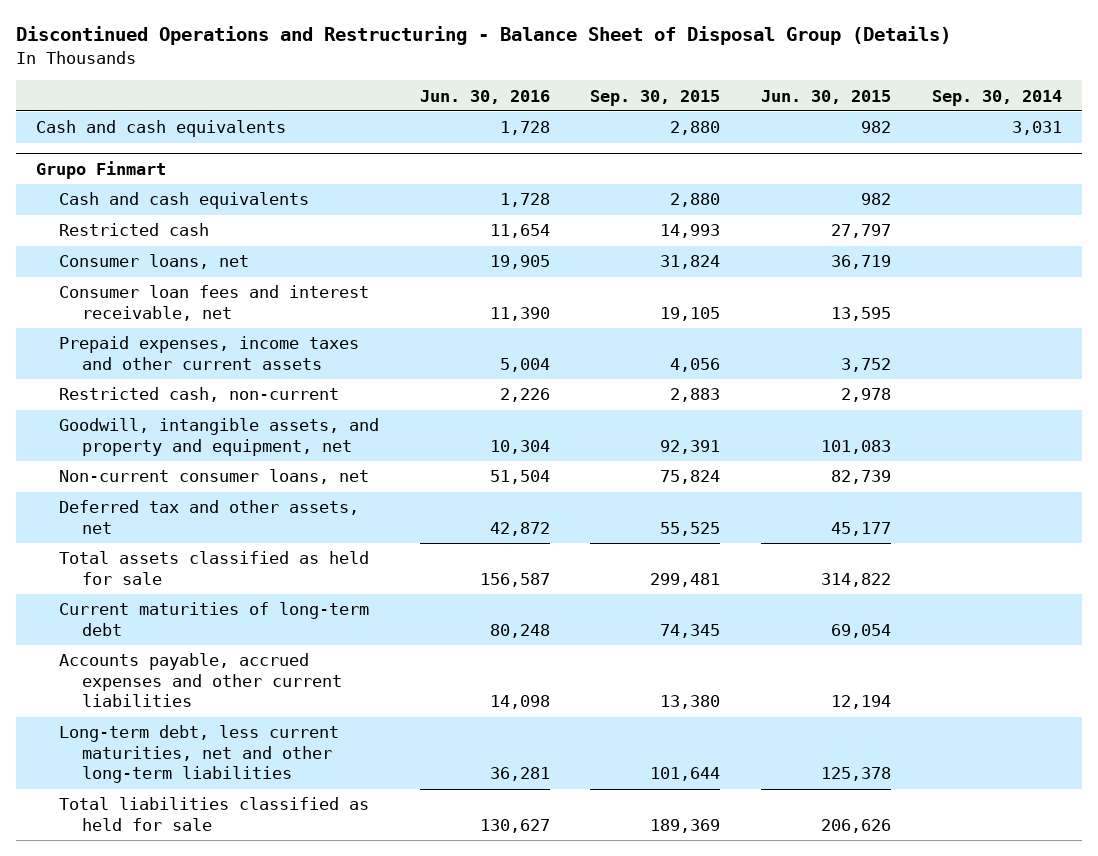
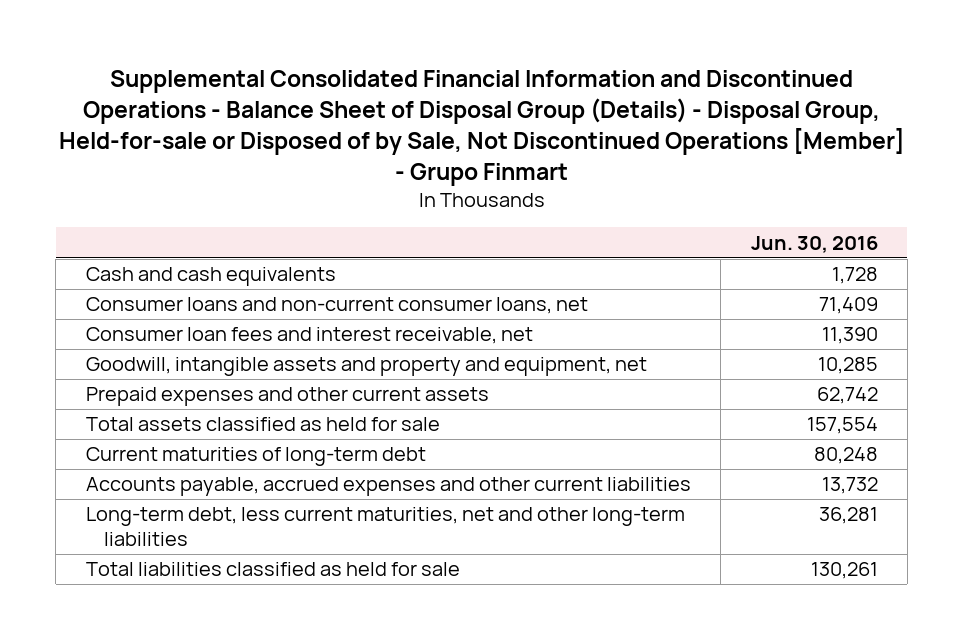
- Discontinued Operations and Restructuring - Balance Sheet of Disposal Group (Details)
+ Supplemental Consolidated Financial Information and Discontinued Operations - Balance Sheet of Disposal Group (Details) - Disposal Group, Held-for-sale or Disposed of by Sale, Not Discontinued Operations [Member] - Grupo Finmart
- | Jun. 30, 2016 | Sep. 30, 2015 | Jun. 30, 2015 | Sep. 30, 2014
+ | Jun. 30, 2016
- Grupo Finmart
- Cash and cash equivalents | 1,728 | 2,880 | 982 |
- Restricted cash | 11,654 | 14,993 | 27,797 |
- Consumer loans, net | 19,905 | 31,824 | 36,719 |
+ Consumer loans and non-current consumer loans, net | 71,409
- Prepaid expenses, income taxes and other current assets | 5,004 | 4,056 | 3,752 |
- Restricted cash, non-current | 2,226 | 2,883 | 2,978 |
- Goodwill, intangible assets, and property and equipment, net | 10,304 | 92,391 | 101,083 |
- Non-current consumer loans, net | 51,504 | 75,824 | 82,739 |
- Deferred tax and other assets, net | 42,872 | 55,525 | 45,177 |
- Total assets classified as held for sale | 156,587 | 299,481 | 314,822 |
+ Goodwill, intangible assets and property and equipment, net | 10,285
+ Prepaid expenses and other current assets | 62,742
+ Total assets classified as held for sale | 157,554
- Accounts payable, accrued expenses and other current liabilities | 14,098 | 13,380 | 12,194 |
+ Accounts payable, accrued expenses and other current liabilities | 13,732
- Total liabilities classified as held for sale | 130,627 | 189,369 | 206,626 |
+ Total liabilities classified as held for sale | 130,261

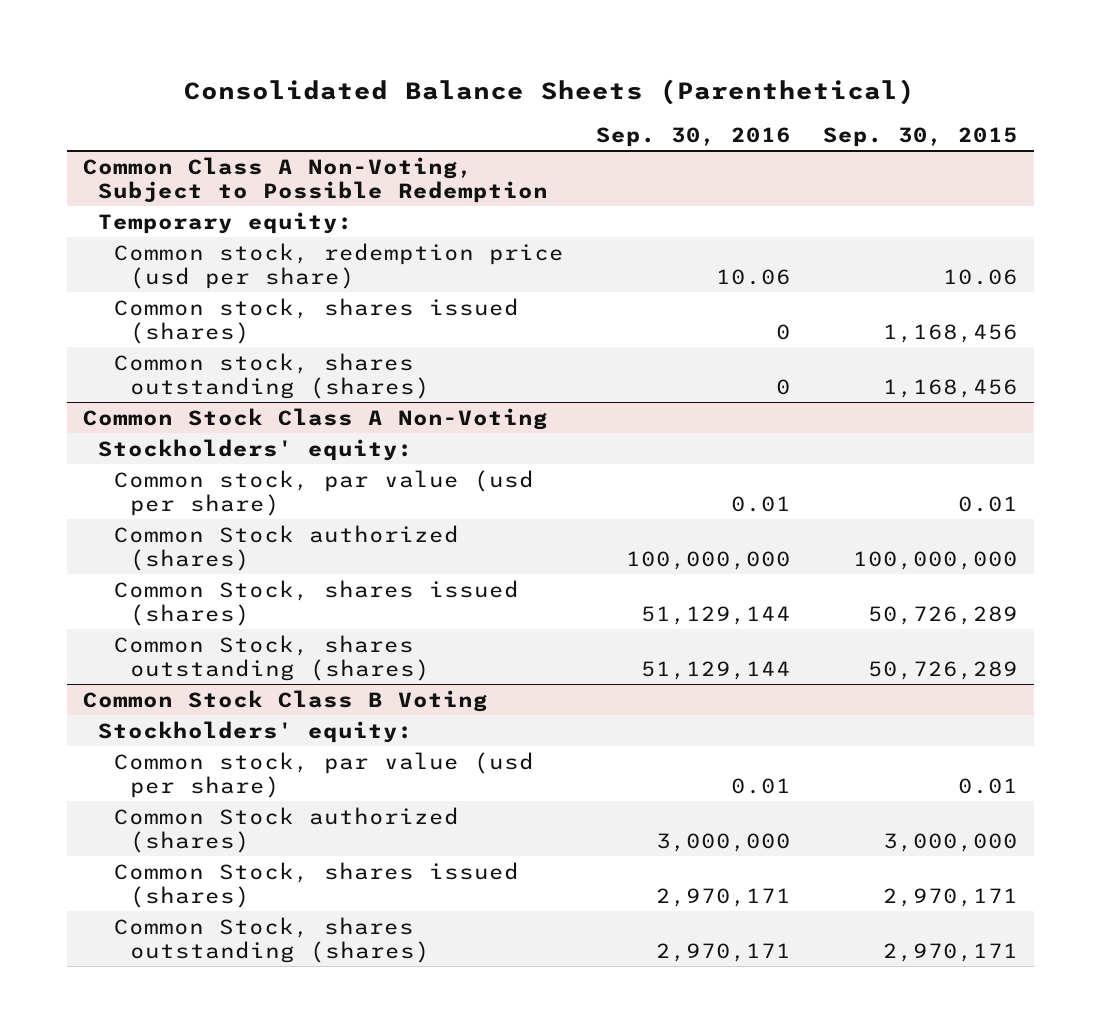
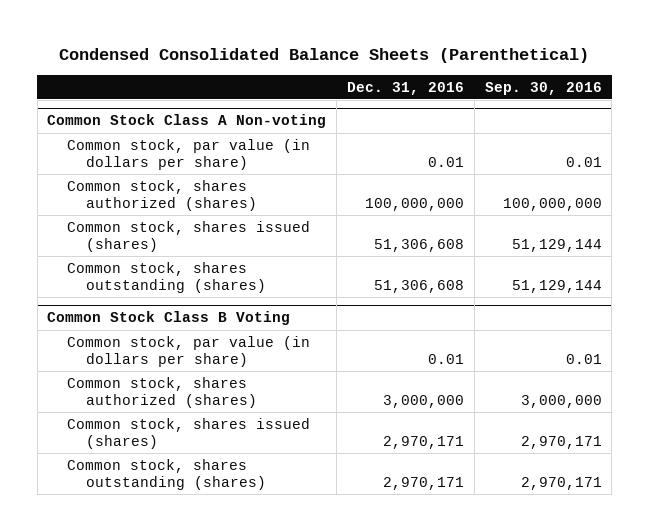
- Consolidated Balance Sheets (Parenthetical)
+ Condensed Consolidated Balance Sheets (Parenthetical)
- | Sep. 30, 2016 | Sep. 30, 2015
+ | Dec. 31, 2016 | Sep. 30, 2016
- Common Class A Non-Voting, Subject to Possible Redemption
- Temporary equity:
- Common stock, redemption price (usd per share) | 10.06 | 10.06
- Common stock, shares issued (shares) | 0 | 1,168,456
- Common stock, shares outstanding (shares) | 0 | 1,168,456
- Common Stock Class A Non-Voting
- Stockholders' equity:
- Common stock, par value (usd per share) | 0.01 | 0.01
- Common Stock authorized (shares) | 100,000,000 | 100,000,000
- Common Stock, shares issued (shares) | 51,129,144 | 50,726,289
- Common Stock, shares outstanding (shares) | 51,129,144 | 50,726,289
+ Common Stock Class A Non-voting
+ Common stock, par value (in dollars per share) | 0.01 | 0.01
+ Common stock, shares authorized (shares) | 100,000,000 | 100,000,000
+ Common stock, shares issued (shares) | 51,306,608 | 51,129,144
+ Common stock, shares outstanding (shares) | 51,306,608 | 51,129,144
@ Common Stock Class B Voting
- Stockholders' equity:
- Common stock, par value (usd per share) | 0.01 | 0.01
- Common Stock authorized (shares) | 3,000,000 | 3,000,000
- Common Stock, shares issued (shares) | 2,970,171 | 2,970,171
- Common Stock, shares outstanding (shares) | 2,970,171 | 2,970,171
+ Common stock, par value (in dollars per share) | 0.01 | 0.01
+ Common stock, shares authorized (shares) | 3,000,000 | 3,000,000
+ Common stock, shares issued (shares) | 2,970,171 | 2,970,171
+ Common stock, shares outstanding (shares) | 2,970,171 | 2,970,171

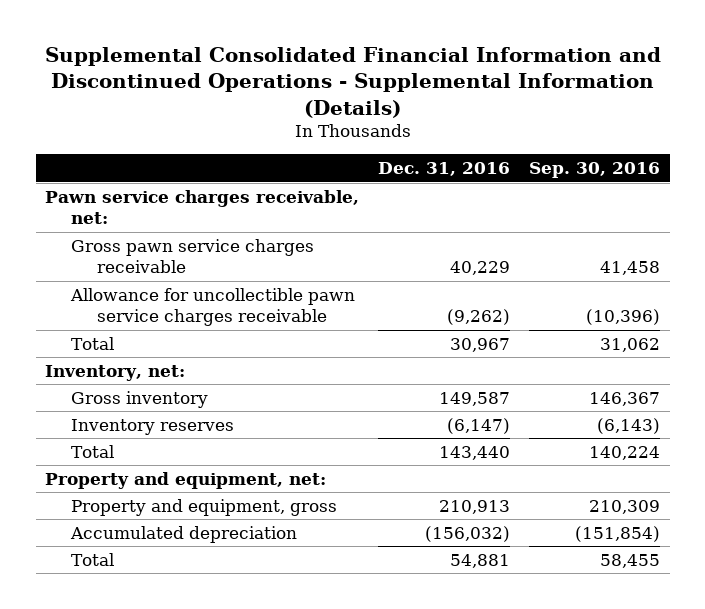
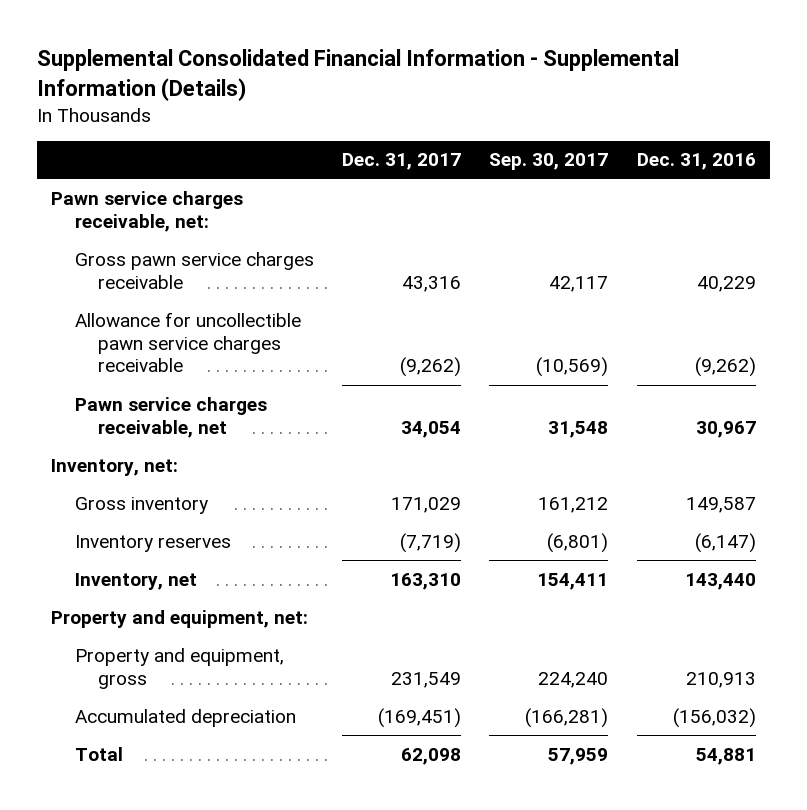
- Supplemental Consolidated Financial Information and Discontinued Operations - Supplemental Information (Details)
+ Supplemental Consolidated Financial Information - Supplemental Information (Details)
- | Dec. 31, 2016 | Sep. 30, 2016
+ | Dec. 31, 2017 | Sep. 30, 2017 | Dec. 31, 2016
- Total | 30,967 | 31,062
+ Pawn service charges receivable, net | 34,054 | 31,548 | 30,967
- Total | 143,440 | 140,224
+ Inventory, net | 163,310 | 154,411 | 143,440

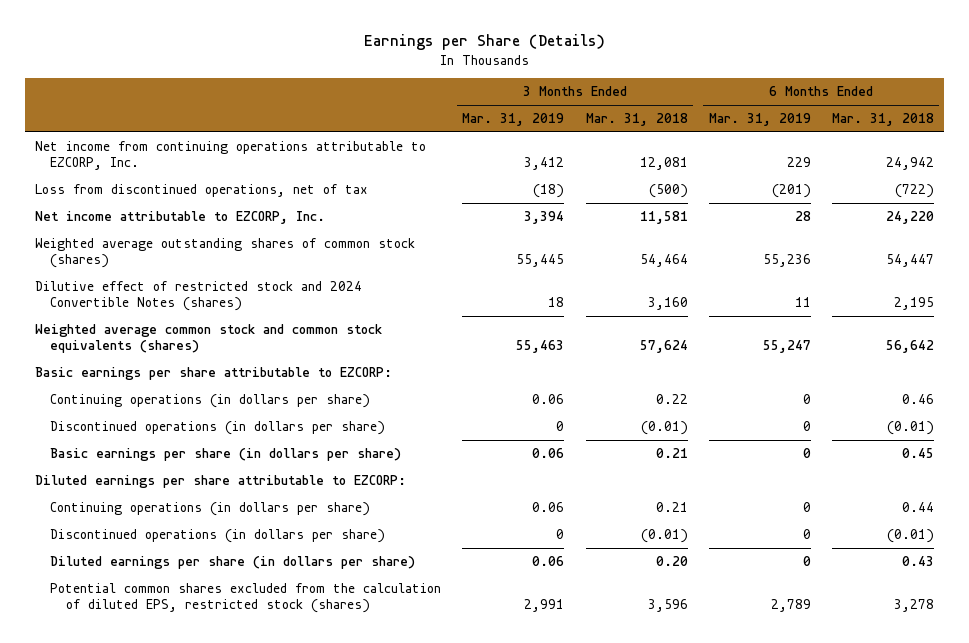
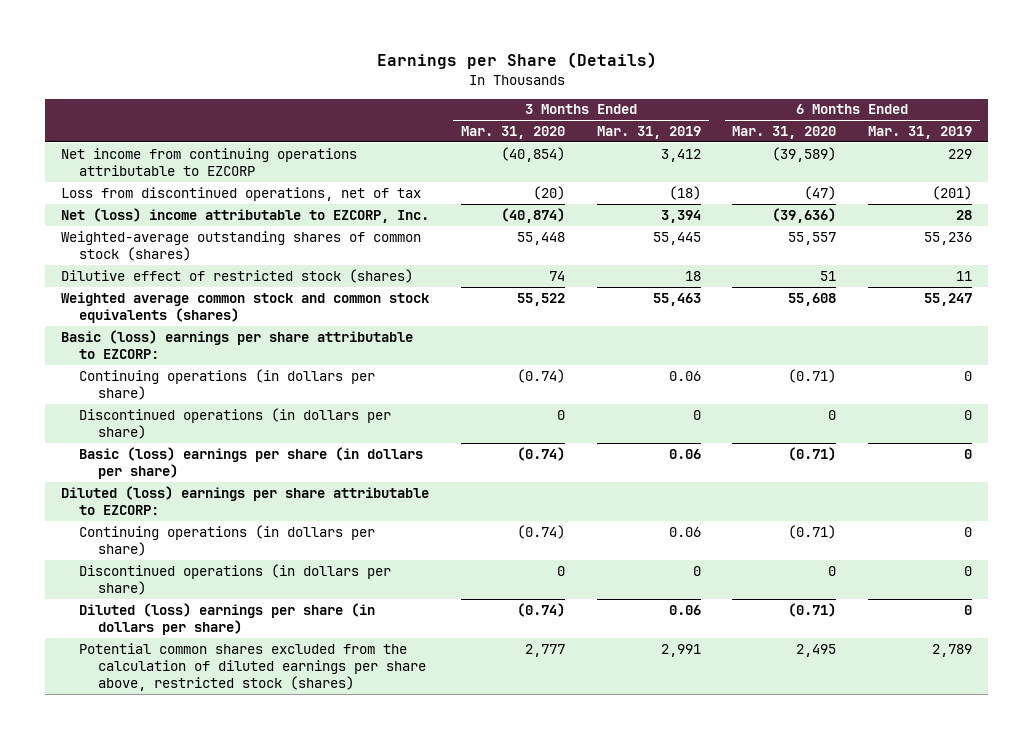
- | 3 Months Ended Mar. 31, 2019 | 3 Months Ended Mar. 31, 2018 | 6 Months Ended Mar. 31, 2019 | 6 Months Ended Mar. 31, 2018
+ | 3 Months Ended Mar. 31, 2020 | 3 Months Ended Mar. 31, 2019 | 6 Months Ended Mar. 31, 2020 | 6 Months Ended Mar. 31, 2019
- Net income from continuing operations attributable to EZCORP, Inc. | 3,412 | 12,081 | 229 | 24,942
+ Net income from continuing operations attributable to EZCORP | (40,854) | 3,412 | (39,589) | 229
- Net income attributable to EZCORP, Inc. | 3,394 | 11,581 | 28 | 24,220
- Weighted average outstanding shares of common stock (shares) | 55,445 | 54,464 | 55,236 | 54,447
- Dilutive effect of restricted stock and 2024 Convertible Notes (shares) | 18 | 3,160 | 11 | 2,195
+ Net (loss) income attributable to EZCORP, Inc. | (40,874) | 3,394 | (39,636) | 28
+ Weighted-average outstanding shares of common stock (shares) | 55,448 | 55,445 | 55,557 | 55,236
+ Dilutive effect of restricted stock (shares) | 74 | 18 | 51 | 11
- Basic earnings per share attributable to EZCORP:
+ Basic (loss) earnings per share attributable to EZCORP:
- Basic earnings per share (in dollars per share) | 0.06 | 0.21 | 0 | 0.45
- Diluted earnings per share attributable to EZCORP:
+ Basic (loss) earnings per share (in dollars per share) | (0.74) | 0.06 | (0.71) | 0
+ Diluted (loss) earnings per share attributable to EZCORP:
- Diluted earnings per share (in dollars per share) | 0.06 | 0.20 | 0 | 0.43
- Potential common shares excluded from the calculation of diluted EPS, restricted stock (shares) | 2,991 | 3,596 | 2,789 | 3,278
+ Diluted (loss) earnings per share (in dollars per share) | (0.74) | 0.06 | (0.71) | 0
+ Potential common shares excluded from the calculation of diluted earnings per share above, restricted stock (shares) | 2,777 | 2,991 | 2,495 | 2,789

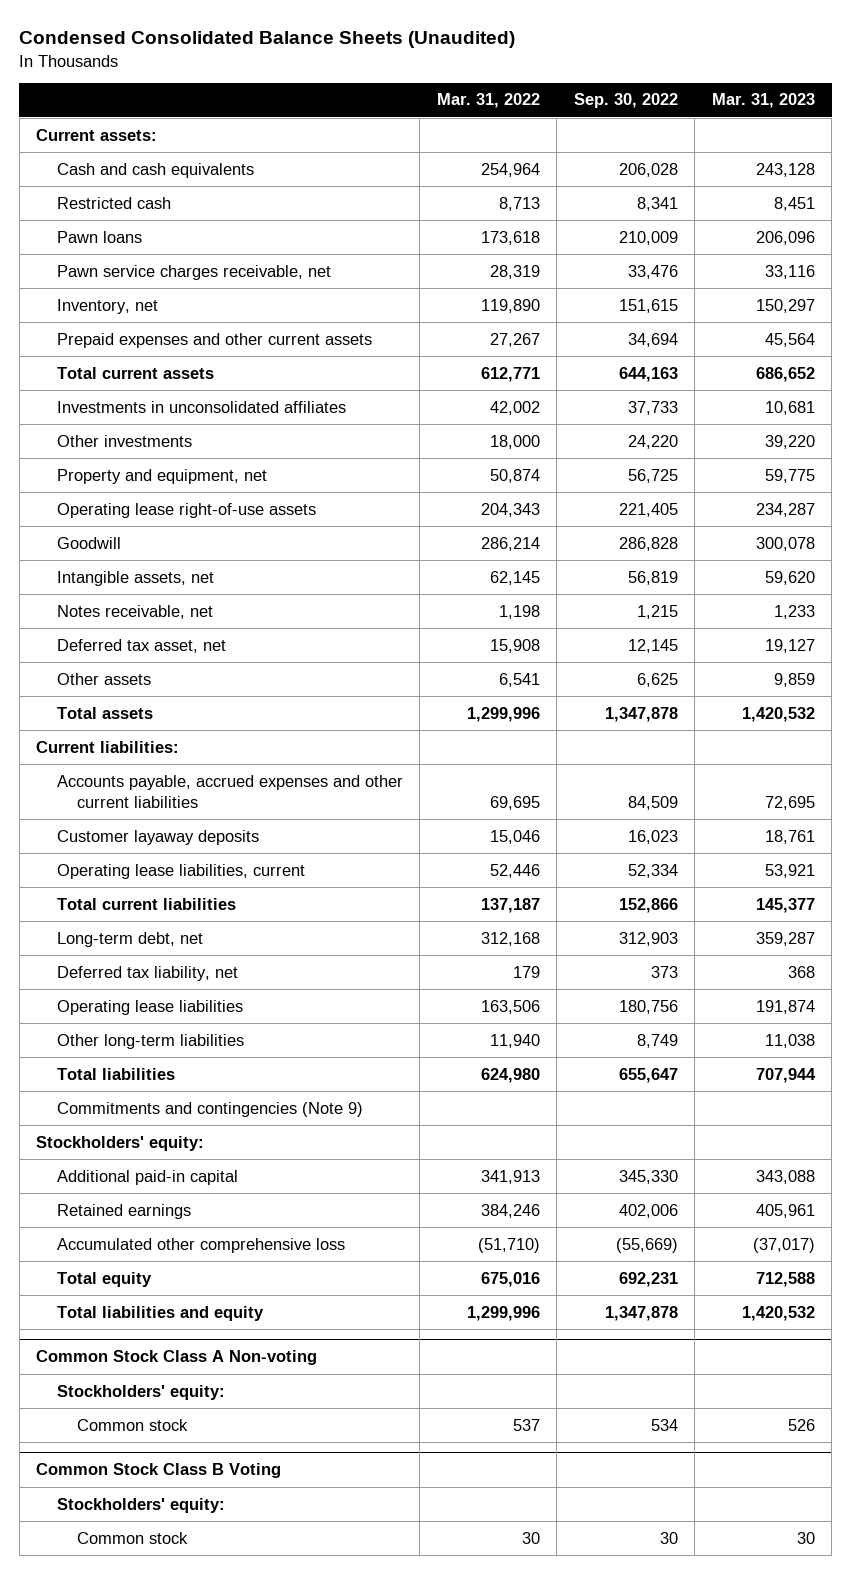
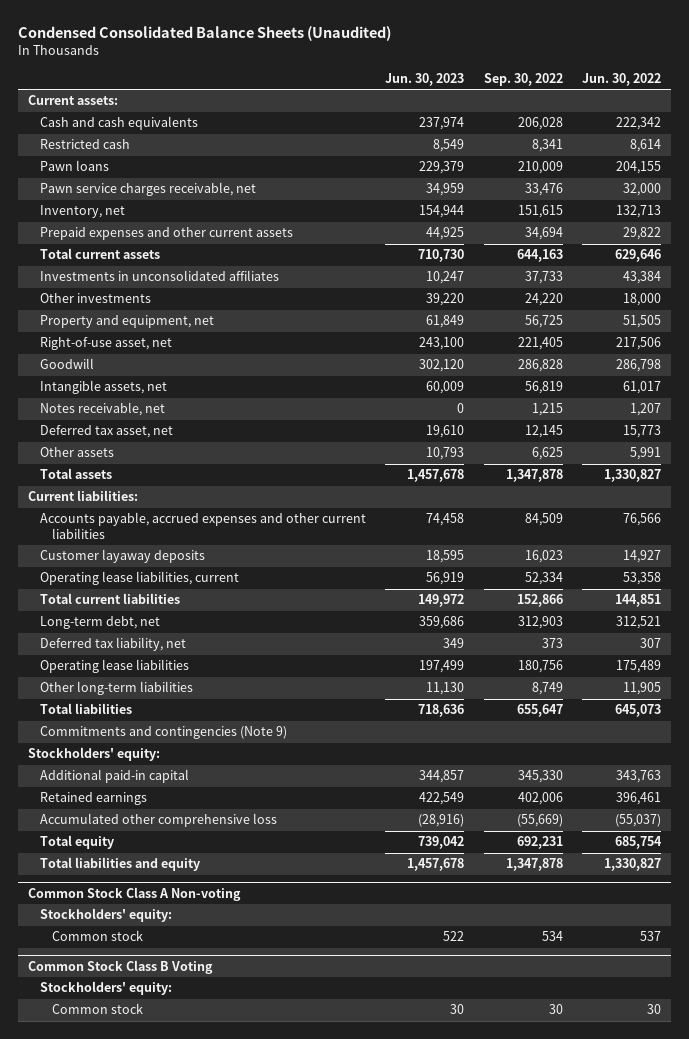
- | Mar. 31, 2022 | Sep. 30, 2022 | Mar. 31, 2023
+ | Jun. 30, 2023 | Sep. 30, 2022 | Jun. 30, 2022
- Operating lease right-of-use assets | 204,343 | 221,405 | 234,287
+ Right-of-use asset, net | 243,100 | 221,405 | 217,506

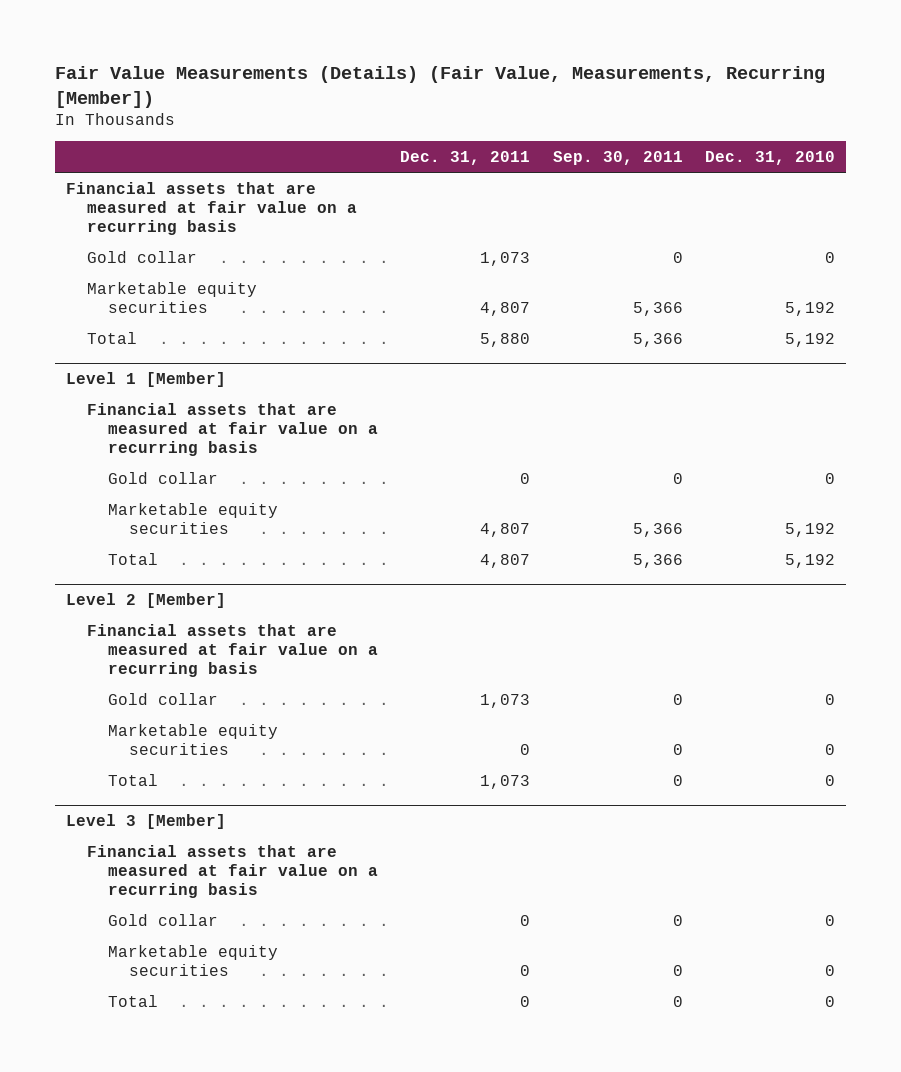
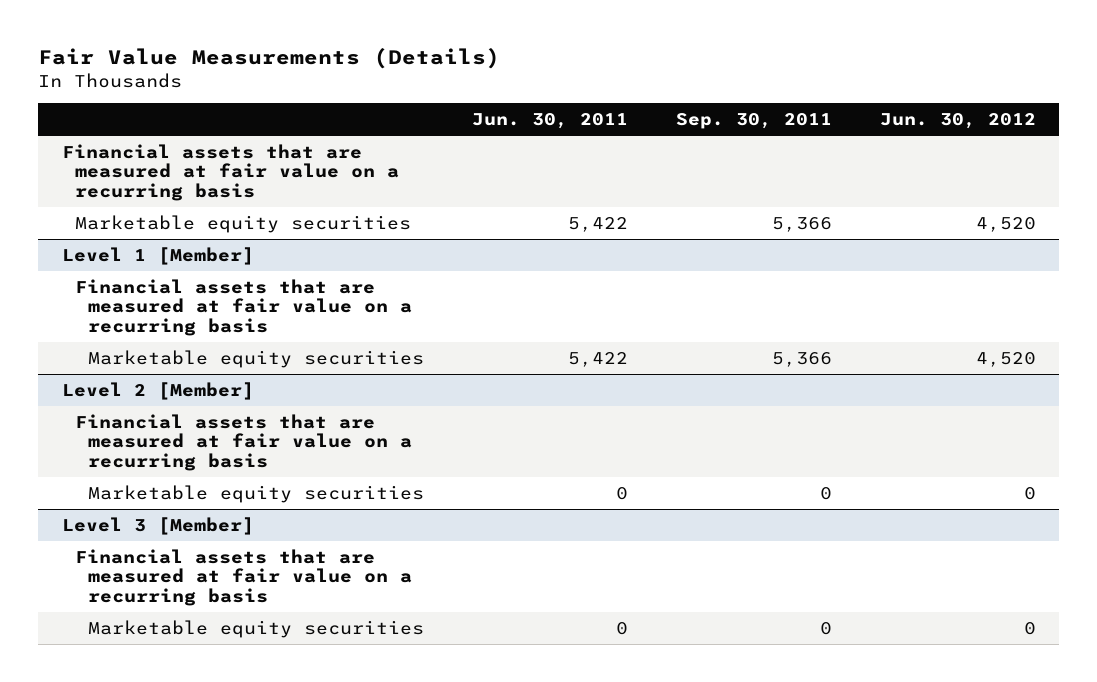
- Fair Value Measurements (Details) (Fair Value, Measurements, Recurring [Member])
+ Fair Value Measurements (Details)
- | Dec. 31, 2011 | Sep. 30, 2011 | Dec. 31, 2010
+ | Jun. 30, 2011 | Sep. 30, 2011 | Jun. 30, 2012
- Gold collar | 1,073 | 0 | 0
- Total | 5,880 | 5,366 | 5,192
@ Level 1 [Member]
- Gold collar | 0 | 0 | 0
- Total | 4,807 | 5,366 | 5,192
@ Level 2 [Member]
- Gold collar | 1,073 | 0 | 0
- Total | 1,073 | 0 | 0
@ Level 3 [Member]
- Gold collar | 0 | 0 | 0
- Total | 0 | 0 | 0

